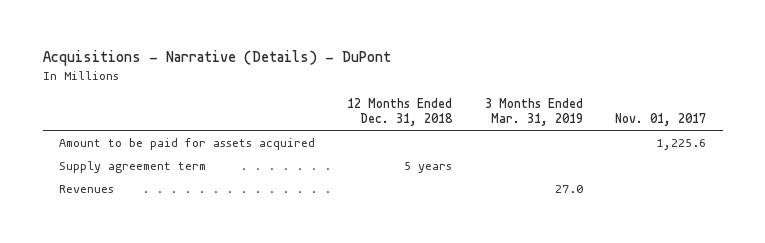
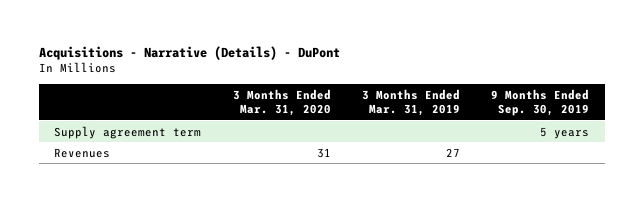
- | 12 Months Ended Dec. 31, 2018 | 3 Months Ended Mar. 31, 2019 | Nov. 01, 2017
+ | 3 Months Ended Mar. 31, 2020 | 3 Months Ended Mar. 31, 2019 | 9 Months Ended Sep. 30, 2019
- Amount to be paid for assets acquired | | | 1,225.6
- Revenues | | 27.0 |
+ Revenues | 31 | 27 |

